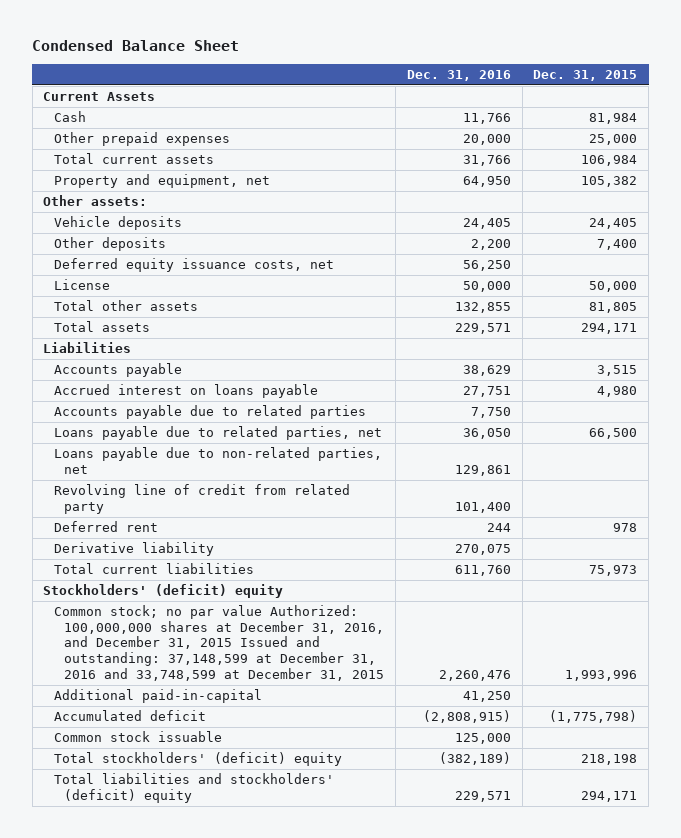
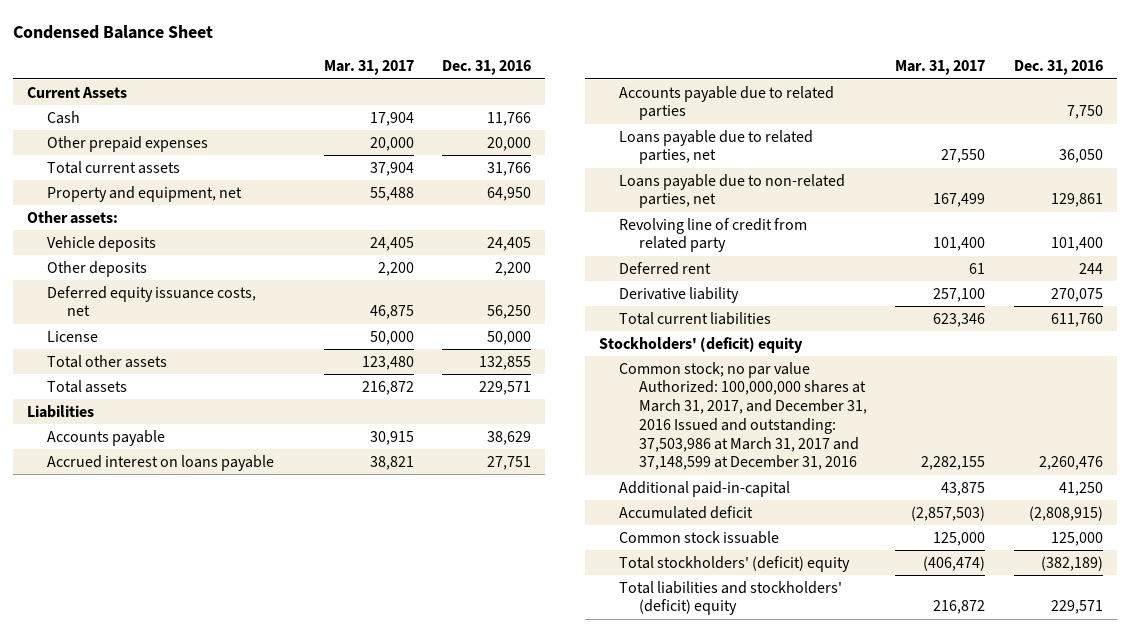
- | Dec. 31, 2016 | Dec. 31, 2015
+ | Mar. 31, 2017 | Dec. 31, 2016
- Common stock; no par value Authorized: 100,000,000 shares at December 31, 2016, and December 31, 2015 Issued and outstanding: 37,148,599 at December 31, 2016 and 33,748,599 at December 31, 2015 | 2,260,476 | 1,993,996
+ Common stock; no par value Authorized: 100,000,000 shares at March 31, 2017, and December 31, 2016 Issued and outstanding: 37,503,986 at March 31, 2017 and 37,148,599 at December 31, 2016 | 2,282,155 | 2,260,476

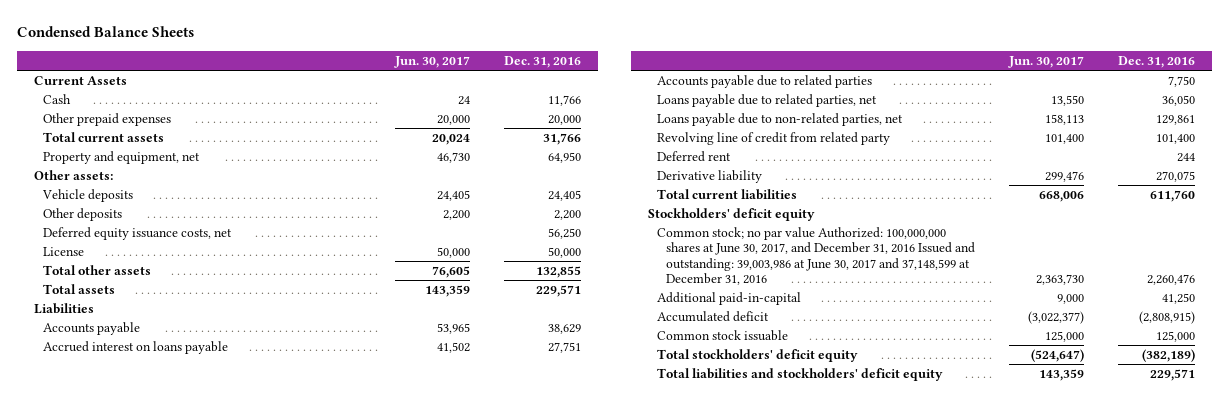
- Condensed Balance Sheet
+ Condensed Balance Sheets
- | Mar. 31, 2017 | Dec. 31, 2016
+ | Jun. 30, 2017 | Dec. 31, 2016
- Stockholders' (deficit) equity
- Common stock; no par value Authorized: 100,000,000 shares at March 31, 2017, and December 31, 2016 Issued and outstanding: 37,503,986 at March 31, 2017 and 37,148,599 at December 31, 2016 | 2,282,155 | 2,260,476
+ Stockholders' deficit equity
+ Common stock; no par value Authorized: 100,000,000 shares at June 30, 2017, and December 31, 2016 Issued and outstanding: 39,003,986 at June 30, 2017 and 37,148,599 at December 31, 2016 | 2,363,730 | 2,260,476
- Total stockholders' (deficit) equity | (406,474) | (382,189)
- Total liabilities and stockholders' (deficit) equity | 216,872 | 229,571
+ Total stockholders' deficit equity | (524,647) | (382,189)
+ Total liabilities and stockholders' deficit equity | 143,359 | 229,571

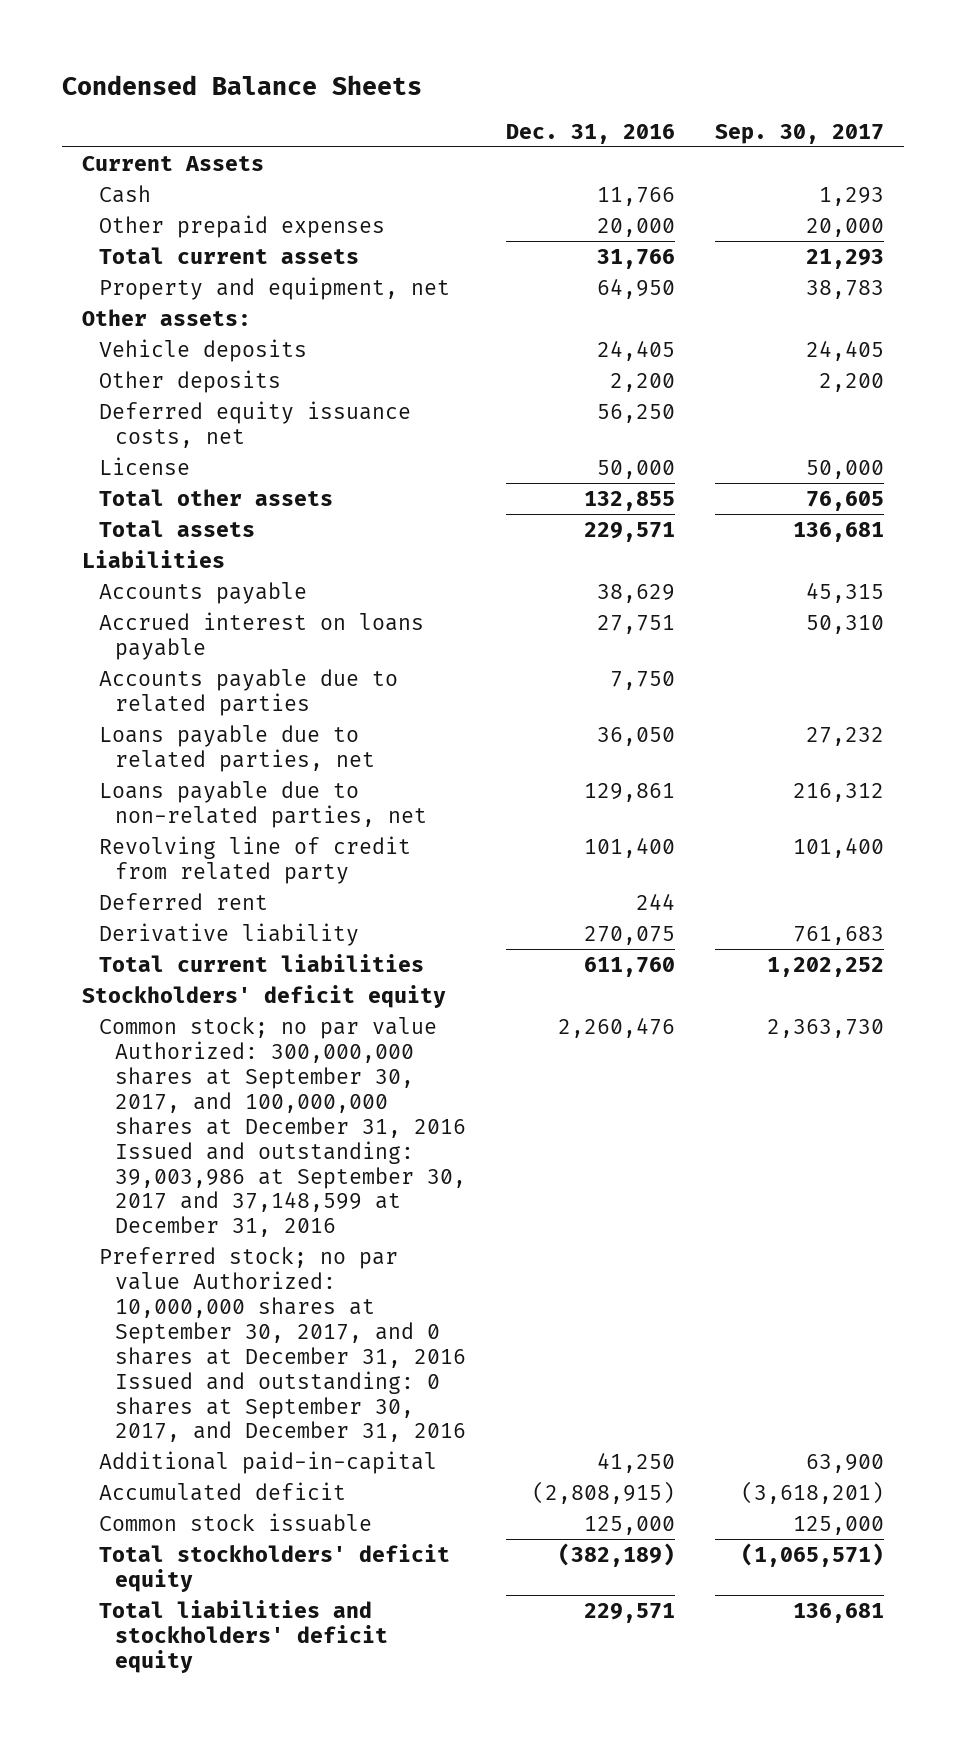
- | Jun. 30, 2017 | Dec. 31, 2016
+ | Dec. 31, 2016 | Sep. 30, 2017
- Common stock; no par value Authorized: 100,000,000 shares at June 30, 2017, and December 31, 2016 Issued and outstanding: 39,003,986 at June 30, 2017 and 37,148,599 at December 31, 2016 | 2,363,730 | 2,260,476
+ Common stock; no par value Authorized: 300,000,000 shares at September 30, 2017, and 100,000,000 shares at December 31, 2016 Issued and outstanding: 39,003,986 at September 30, 2017 and 37,148,599 at December 31, 2016 | 2,260,476 | 2,363,730
+ Preferred stock; no par value Authorized: 10,000,000 shares at September 30, 2017, and 0 shares at December 31, 2016 Issued and outstanding: 0 shares at September 30, 2017, and December 31, 2016

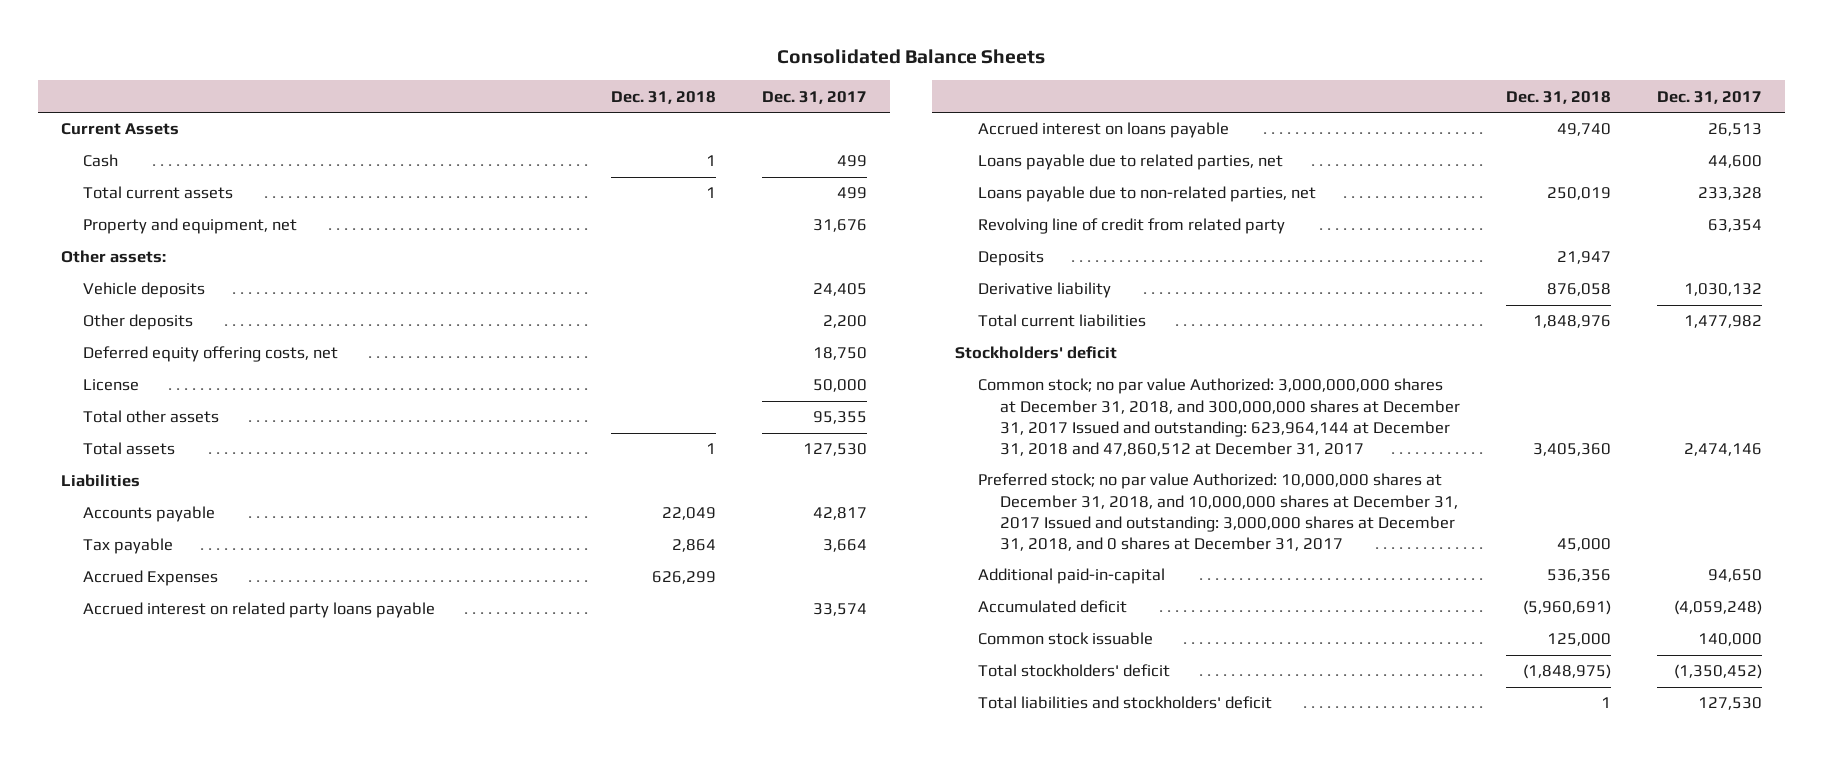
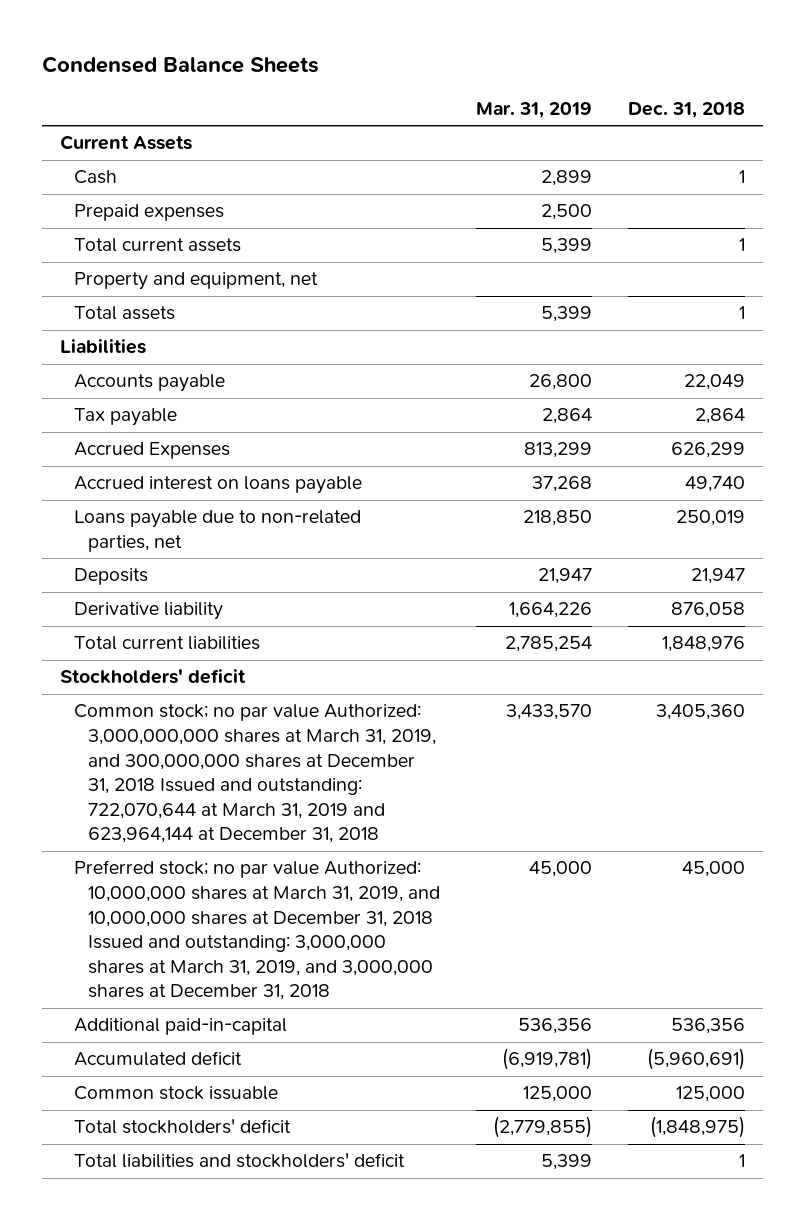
- Consolidated Balance Sheets
+ Condensed Balance Sheets
- | Dec. 31, 2018 | Dec. 31, 2017
+ | Mar. 31, 2019 | Dec. 31, 2018
+ Prepaid expenses | 2,500 |
- Other assets:
- Vehicle deposits | | 24,405
- Other deposits | | 2,200
- Deferred equity offering costs, net | | 18,750
- License | | 50,000
- Total other assets | | 95,355
- Accrued interest on related party loans payable | | 33,574
- Loans payable due to related parties, net | | 44,600
- Revolving line of credit from related party | | 63,354
- Common stock; no par value Authorized: 3,000,000,000 shares at December 31, 2018, and 300,000,000 shares at December 31, 2017 Issued and outstanding: 623,964,144 at December 31, 2018 and 47,860,512 at December 31, 2017 | 3,405,360 | 2,474,146
- Preferred stock; no par value Authorized: 10,000,000 shares at December 31, 2018, and 10,000,000 shares at December 31, 2017 Issued and outstanding: 3,000,000 shares at December 31, 2018, and 0 shares at December 31, 2017 | 45,000 |
+ Common stock; no par value Authorized: 3,000,000,000 shares at March 31, 2019, and 300,000,000 shares at December 31, 2018 Issued and outstanding: 722,070,644 at March 31, 2019 and 623,964,144 at December 31, 2018 | 3,433,570 | 3,405,360
+ Preferred stock; no par value Authorized: 10,000,000 shares at March 31, 2019, and 10,000,000 shares at December 31, 2018 Issued and outstanding: 3,000,000 shares at March 31, 2019, and 3,000,000 shares at December 31, 2018 | 45,000 | 45,000

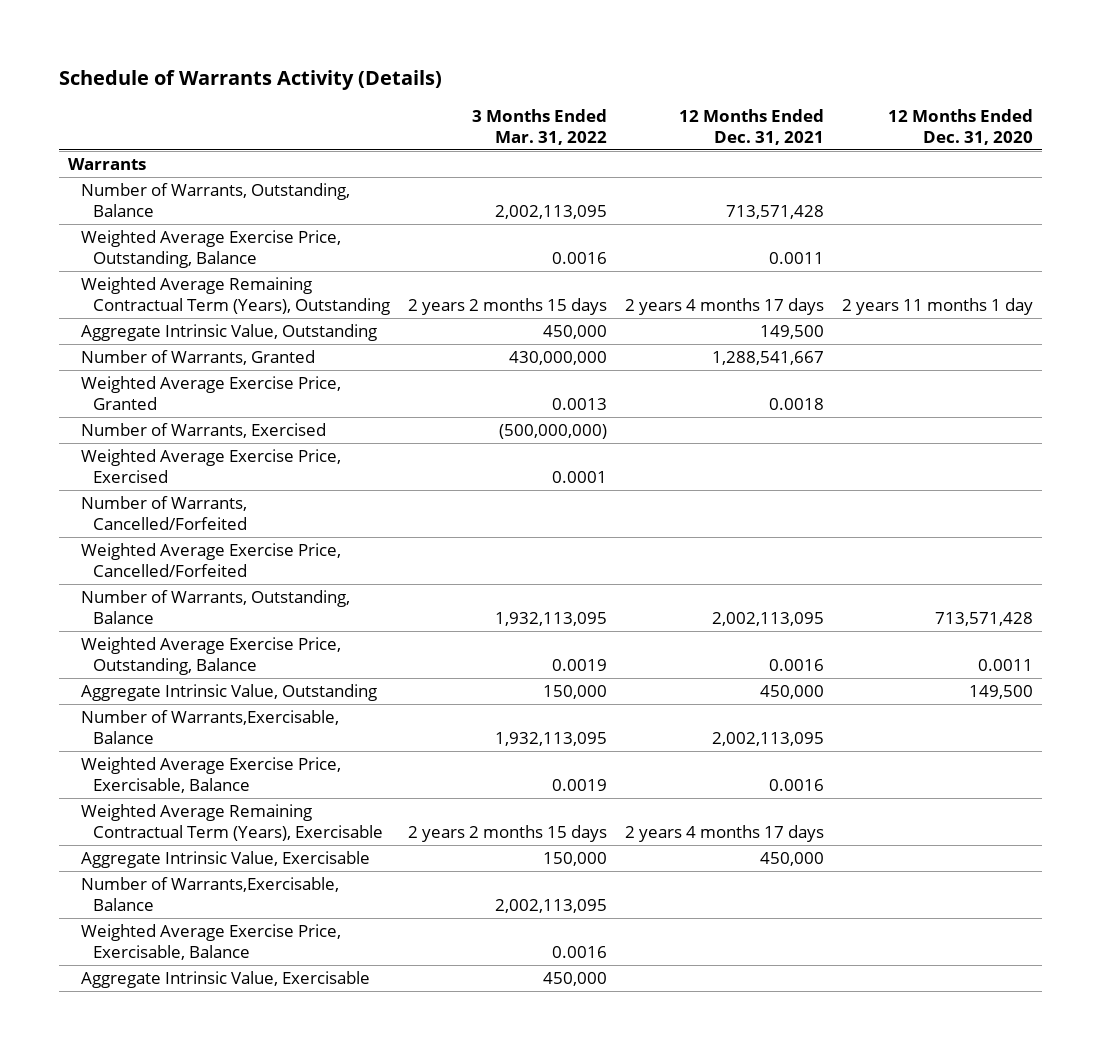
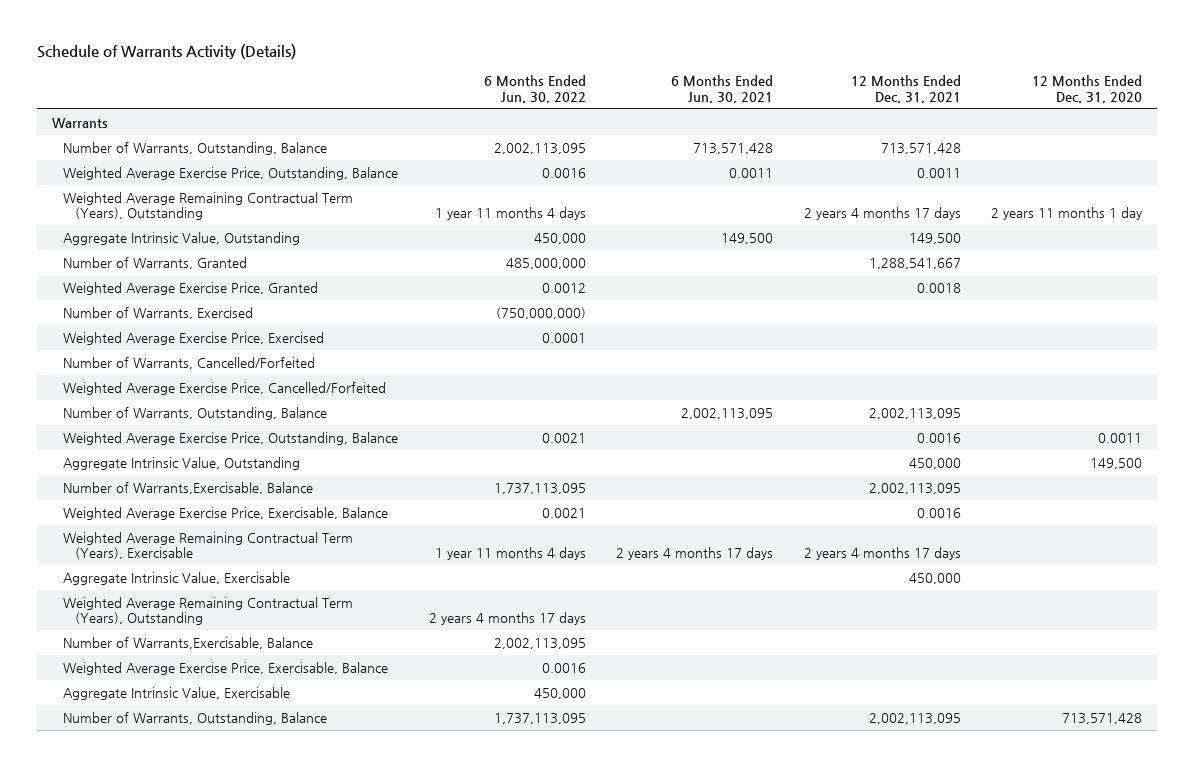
- | 3 Months Ended Mar. 31, 2022 | 12 Months Ended Dec. 31, 2021 | 12 Months Ended Dec. 31, 2020
+ | 6 Months Ended Jun. 30, 2022 | 6 Months Ended Jun. 30, 2021 | 12 Months Ended Dec. 31, 2021 | 12 Months Ended Dec. 31, 2020
+ Number of Warrants, Outstanding, Balance | | 2,002,113,095 | 2,002,113,095 |
+ Weighted Average Remaining Contractual Term (Years), Outstanding | 2 years 4 months 17 days | | |
moved down: Number of Warrants, Outstanding, Balance | 1,737,113,095 | | 2,002,113,095 | 713,571,428

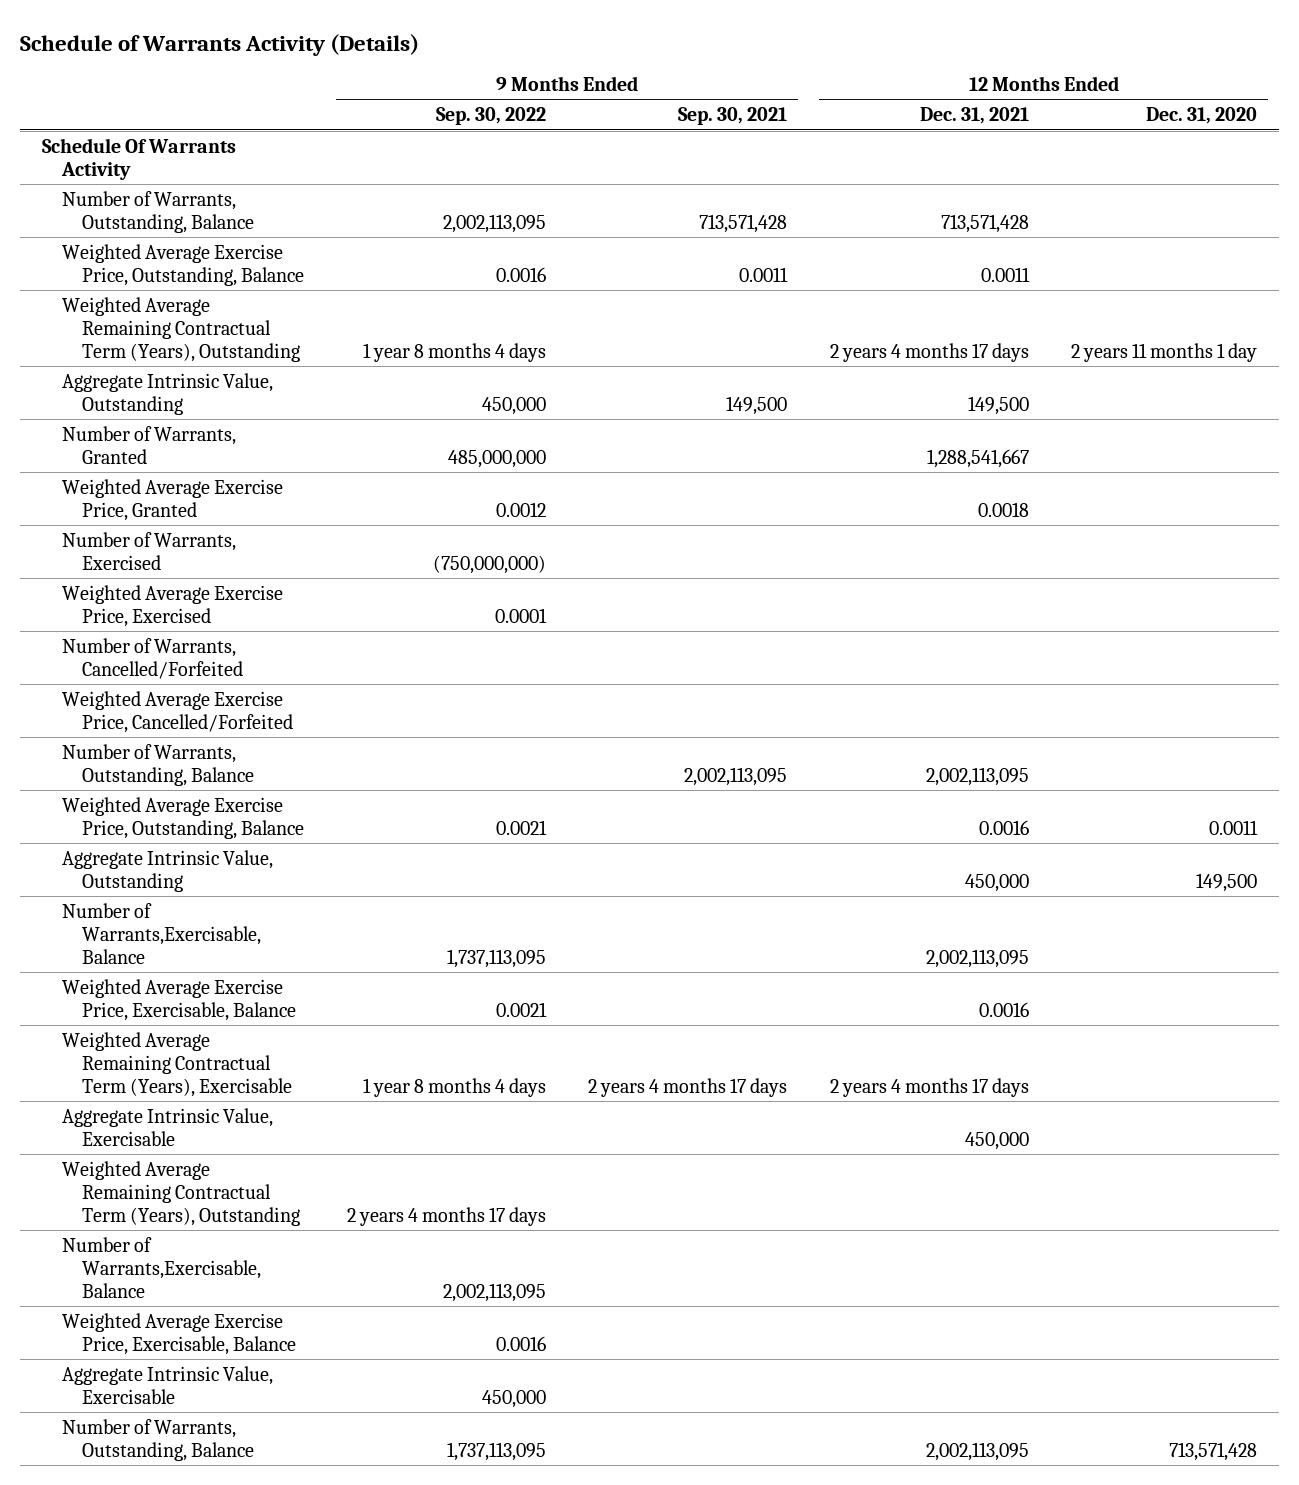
- | 6 Months Ended Jun. 30, 2022 | 6 Months Ended Jun. 30, 2021 | 12 Months Ended Dec. 31, 2021 | 12 Months Ended Dec. 31, 2020
+ | 9 Months Ended Sep. 30, 2022 | 9 Months Ended Sep. 30, 2021 | 12 Months Ended Dec. 31, 2021 | 12 Months Ended Dec. 31, 2020
- Warrants
+ Schedule Of Warrants Activity

